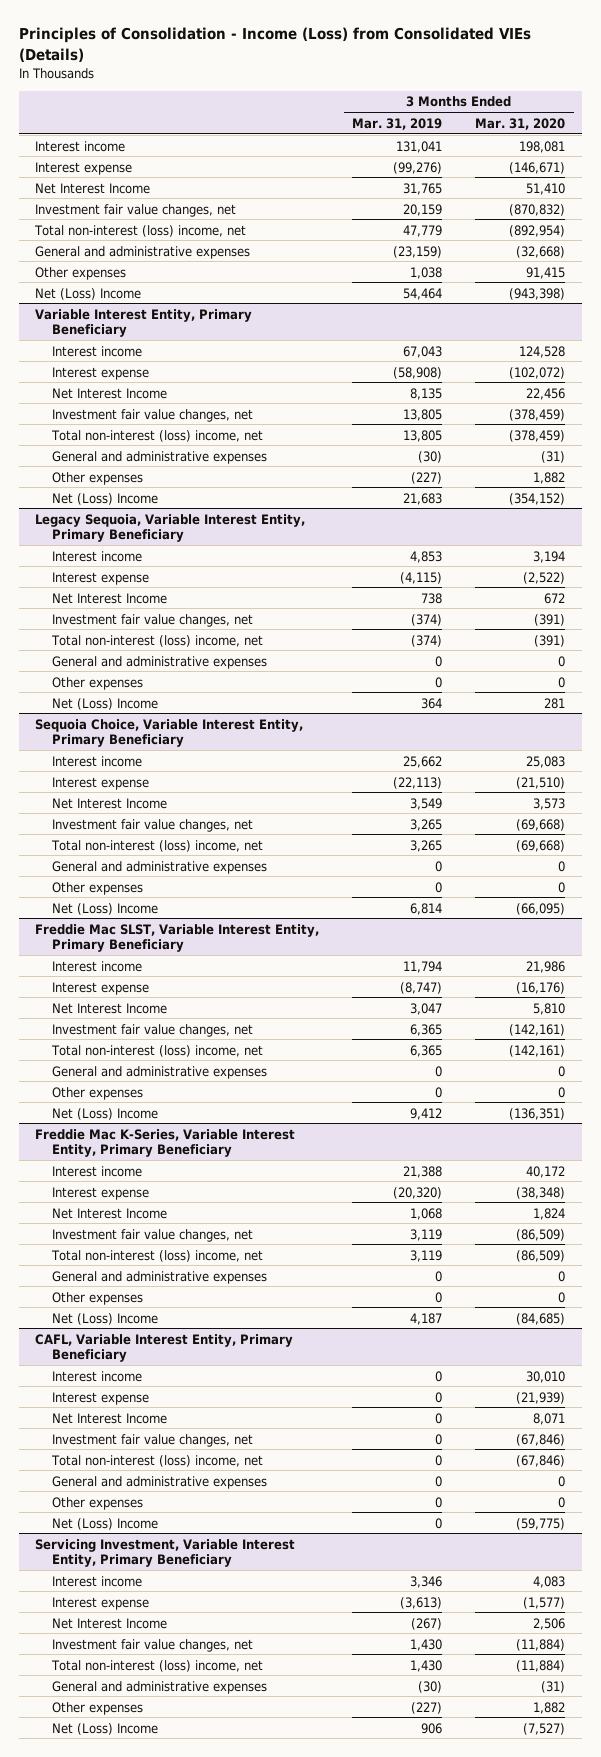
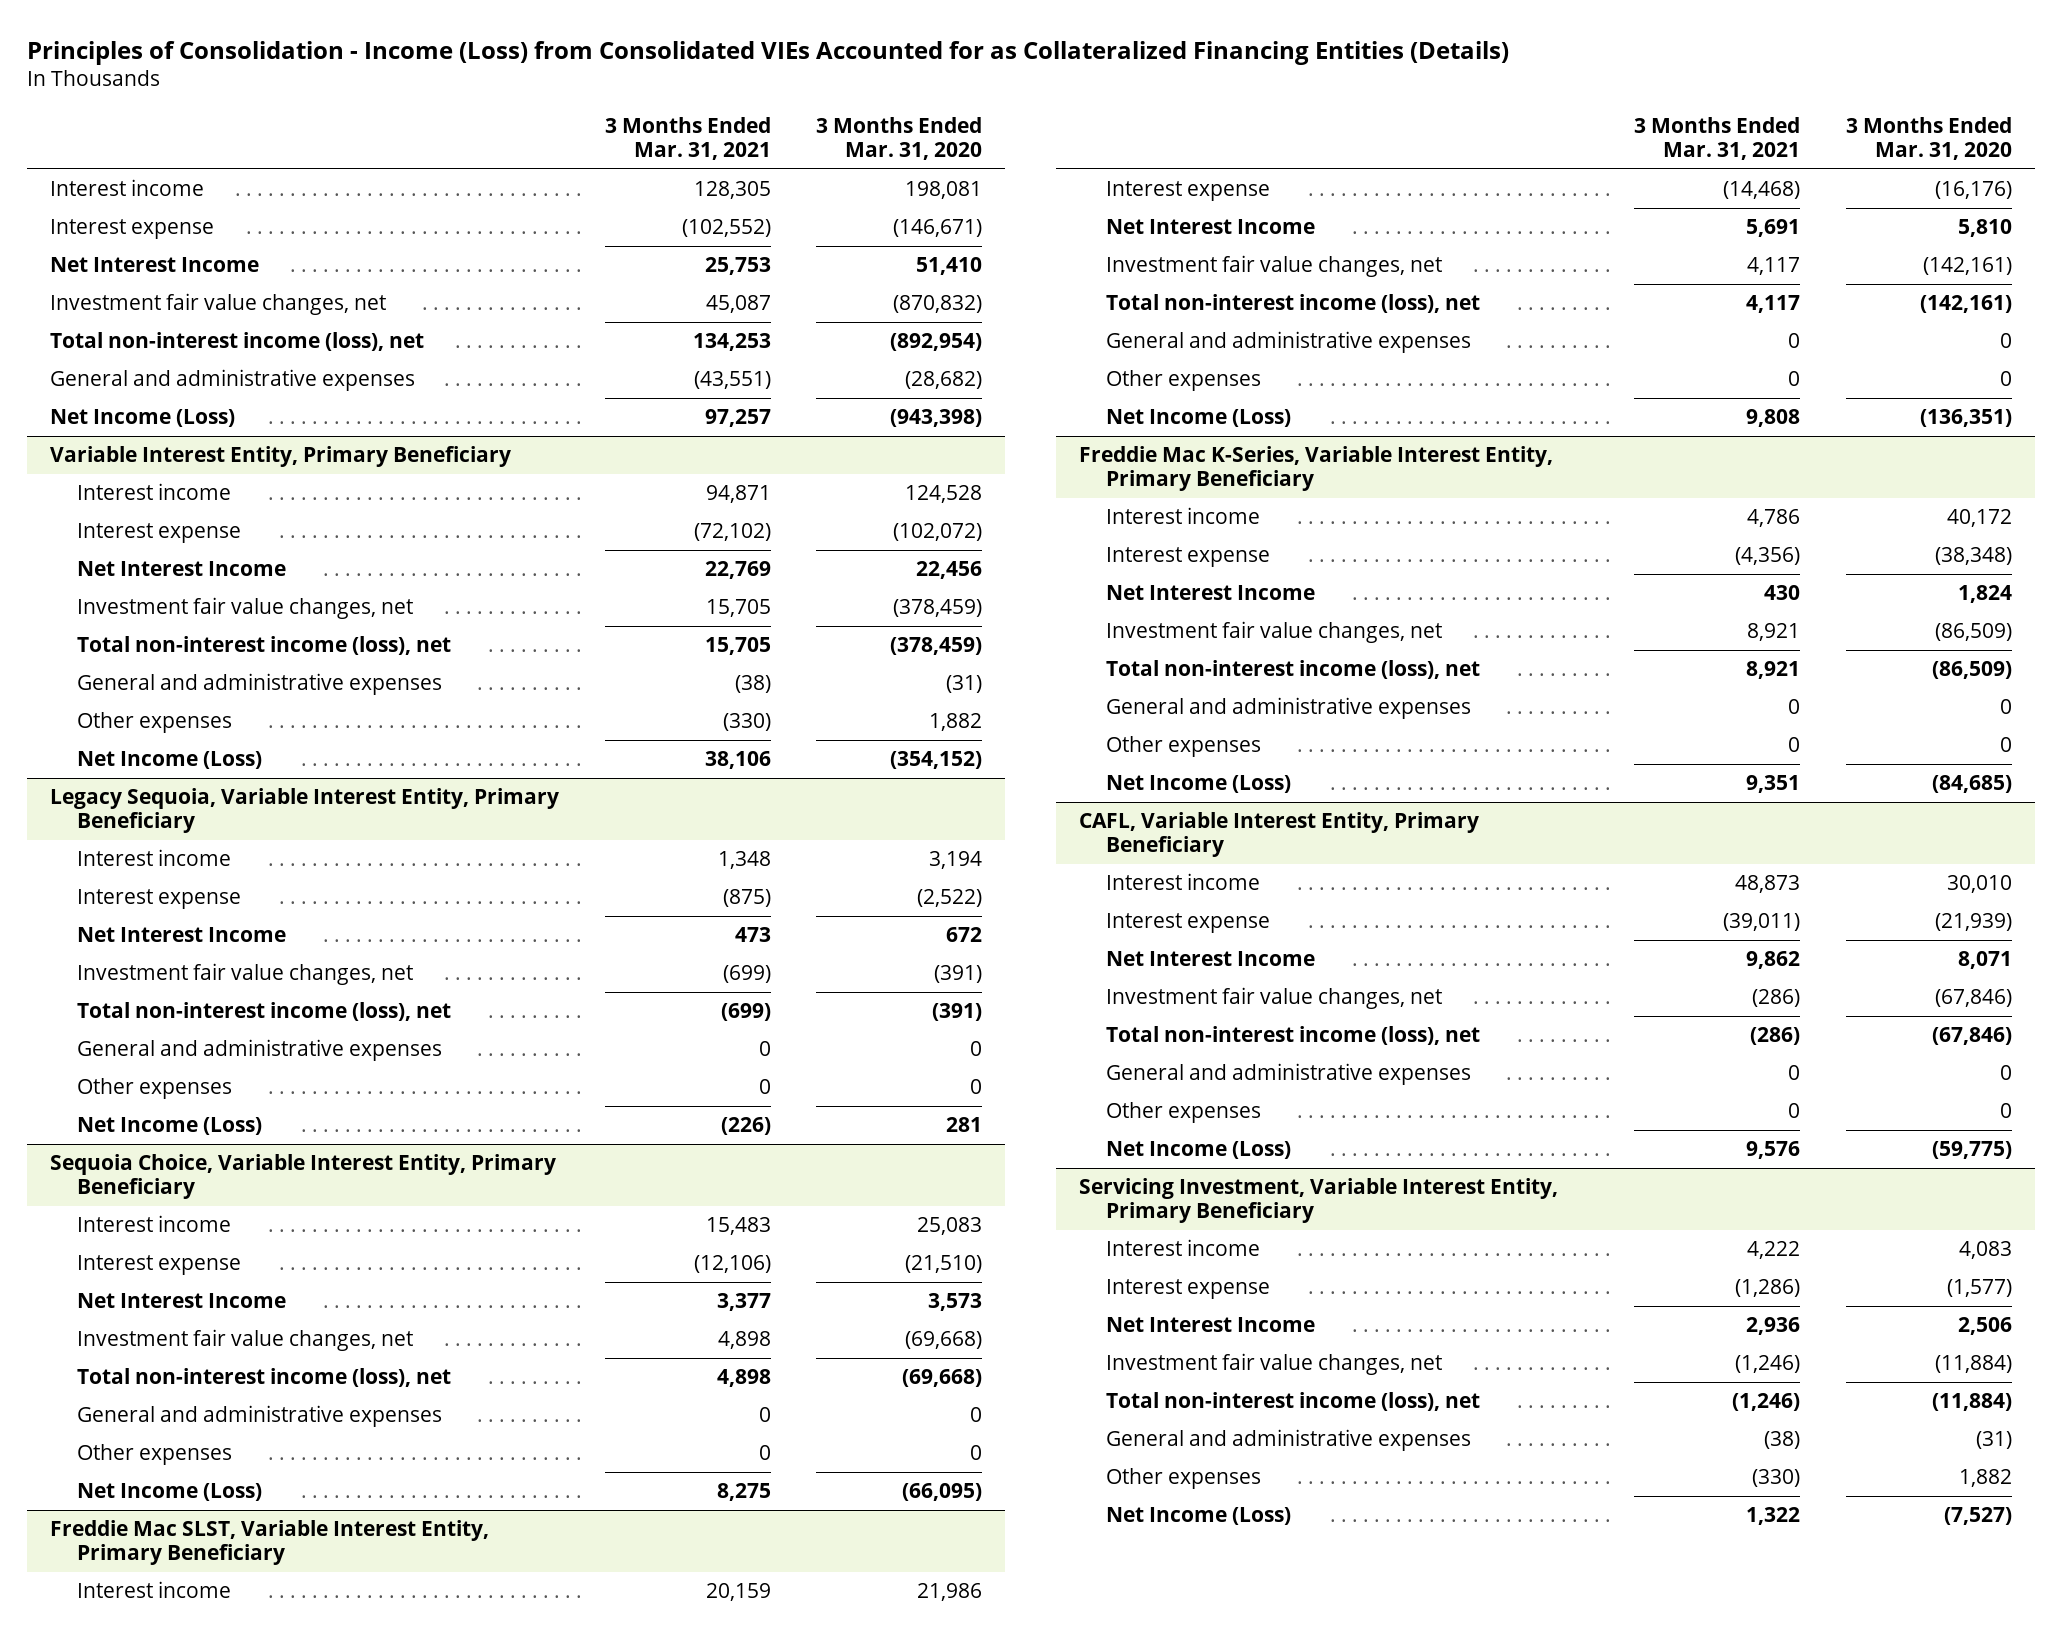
- Principles of Consolidation - Income (Loss) from Consolidated VIEs (Details)
+ Principles of Consolidation - Income (Loss) from Consolidated VIEs Accounted for as Collateralized Financing Entities (Details)
- | 3 Months Ended Mar. 31, 2019 | 3 Months Ended Mar. 31, 2020
+ | 3 Months Ended Mar. 31, 2021 | 3 Months Ended Mar. 31, 2020
- Total non-interest (loss) income, net | 47,779 | (892,954)
- General and administrative expenses | (23,159) | (32,668)
- Other expenses | 1,038 | 91,415
- Net (Loss) Income | 54,464 | (943,398)
+ Total non-interest income (loss), net | 134,253 | (892,954)
+ General and administrative expenses | (43,551) | (28,682)
+ Net Income (Loss) | 97,257 | (943,398)
@ Variable Interest Entity, Primary Beneficiary
- Total non-interest (loss) income, net | 13,805 | (378,459)
+ Total non-interest income (loss), net | 15,705 | (378,459)
- Net (Loss) Income | 21,683 | (354,152)
+ Net Income (Loss) | 38,106 | (354,152)
@ Legacy Sequoia, Variable Interest Entity, Primary Beneficiary
- Total non-interest (loss) income, net | (374) | (391)
+ Total non-interest income (loss), net | (699) | (391)
- Net (Loss) Income | 364 | 281
+ Net Income (Loss) | (226) | 281
@ Sequoia Choice, Variable Interest Entity, Primary Beneficiary
- Total non-interest (loss) income, net | 3,265 | (69,668)
+ Total non-interest income (loss), net | 4,898 | (69,668)
- Net (Loss) Income | 6,814 | (66,095)
+ Net Income (Loss) | 8,275 | (66,095)
@ Freddie Mac SLST, Variable Interest Entity, Primary Beneficiary
- Total non-interest (loss) income, net | 6,365 | (142,161)
+ Total non-interest income (loss), net | 4,117 | (142,161)
- Net (Loss) Income | 9,412 | (136,351)
+ Net Income (Loss) | 9,808 | (136,351)
@ Freddie Mac K-Series, Variable Interest Entity, Primary Beneficiary
- Total non-interest (loss) income, net | 3,119 | (86,509)
+ Total non-interest income (loss), net | 8,921 | (86,509)
- Net (Loss) Income | 4,187 | (84,685)
+ Net Income (Loss) | 9,351 | (84,685)
@ CAFL, Variable Interest Entity, Primary Beneficiary
- Total non-interest (loss) income, net | 0 | (67,846)
+ Total non-interest income (loss), net | (286) | (67,846)
- Net (Loss) Income | 0 | (59,775)
+ Net Income (Loss) | 9,576 | (59,775)
@ Servicing Investment, Variable Interest Entity, Primary Beneficiary
- Total non-interest (loss) income, net | 1,430 | (11,884)
+ Total non-interest income (loss), net | (1,246) | (11,884)
- Net (Loss) Income | 906 | (7,527)
+ Net Income (Loss) | 1,322 | (7,527)

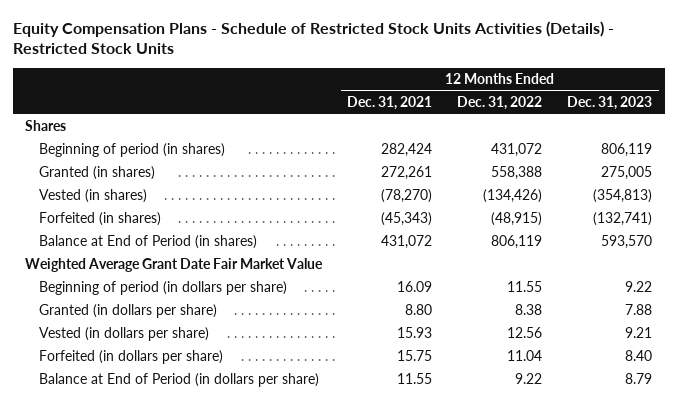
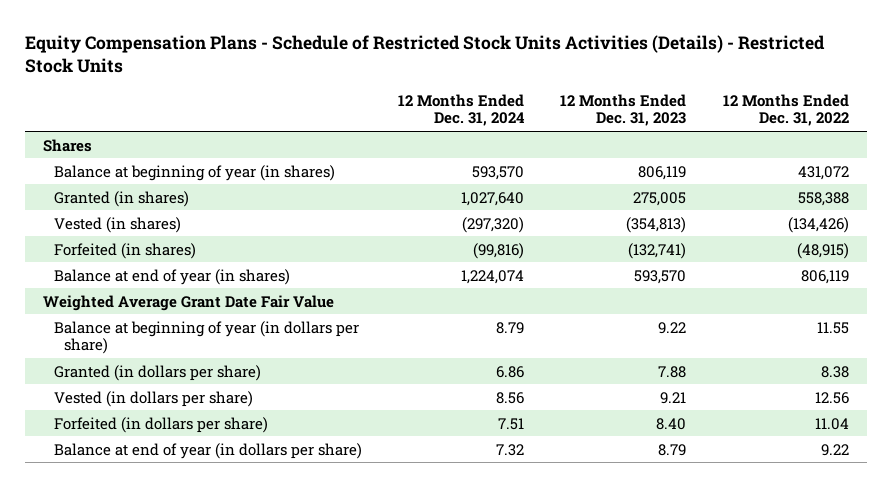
- | 12 Months Ended Dec. 31, 2021 | 12 Months Ended Dec. 31, 2022 | 12 Months Ended Dec. 31, 2023
+ | 12 Months Ended Dec. 31, 2024 | 12 Months Ended Dec. 31, 2023 | 12 Months Ended Dec. 31, 2022
- Beginning of period (in shares) | 282,424 | 431,072 | 806,119
+ Balance at beginning of year (in shares) | 593,570 | 806,119 | 431,072
- Balance at End of Period (in shares) | 431,072 | 806,119 | 593,570
- Weighted Average Grant Date Fair Market Value
- Beginning of period (in dollars per share) | 16.09 | 11.55 | 9.22
+ Balance at end of year (in shares) | 1,224,074 | 593,570 | 806,119
+ Weighted Average Grant Date Fair Value
+ Balance at beginning of year (in dollars per share) | 8.79 | 9.22 | 11.55
- Balance at End of Period (in dollars per share) | 11.55 | 9.22 | 8.79
+ Balance at end of year (in dollars per share) | 7.32 | 8.79 | 9.22

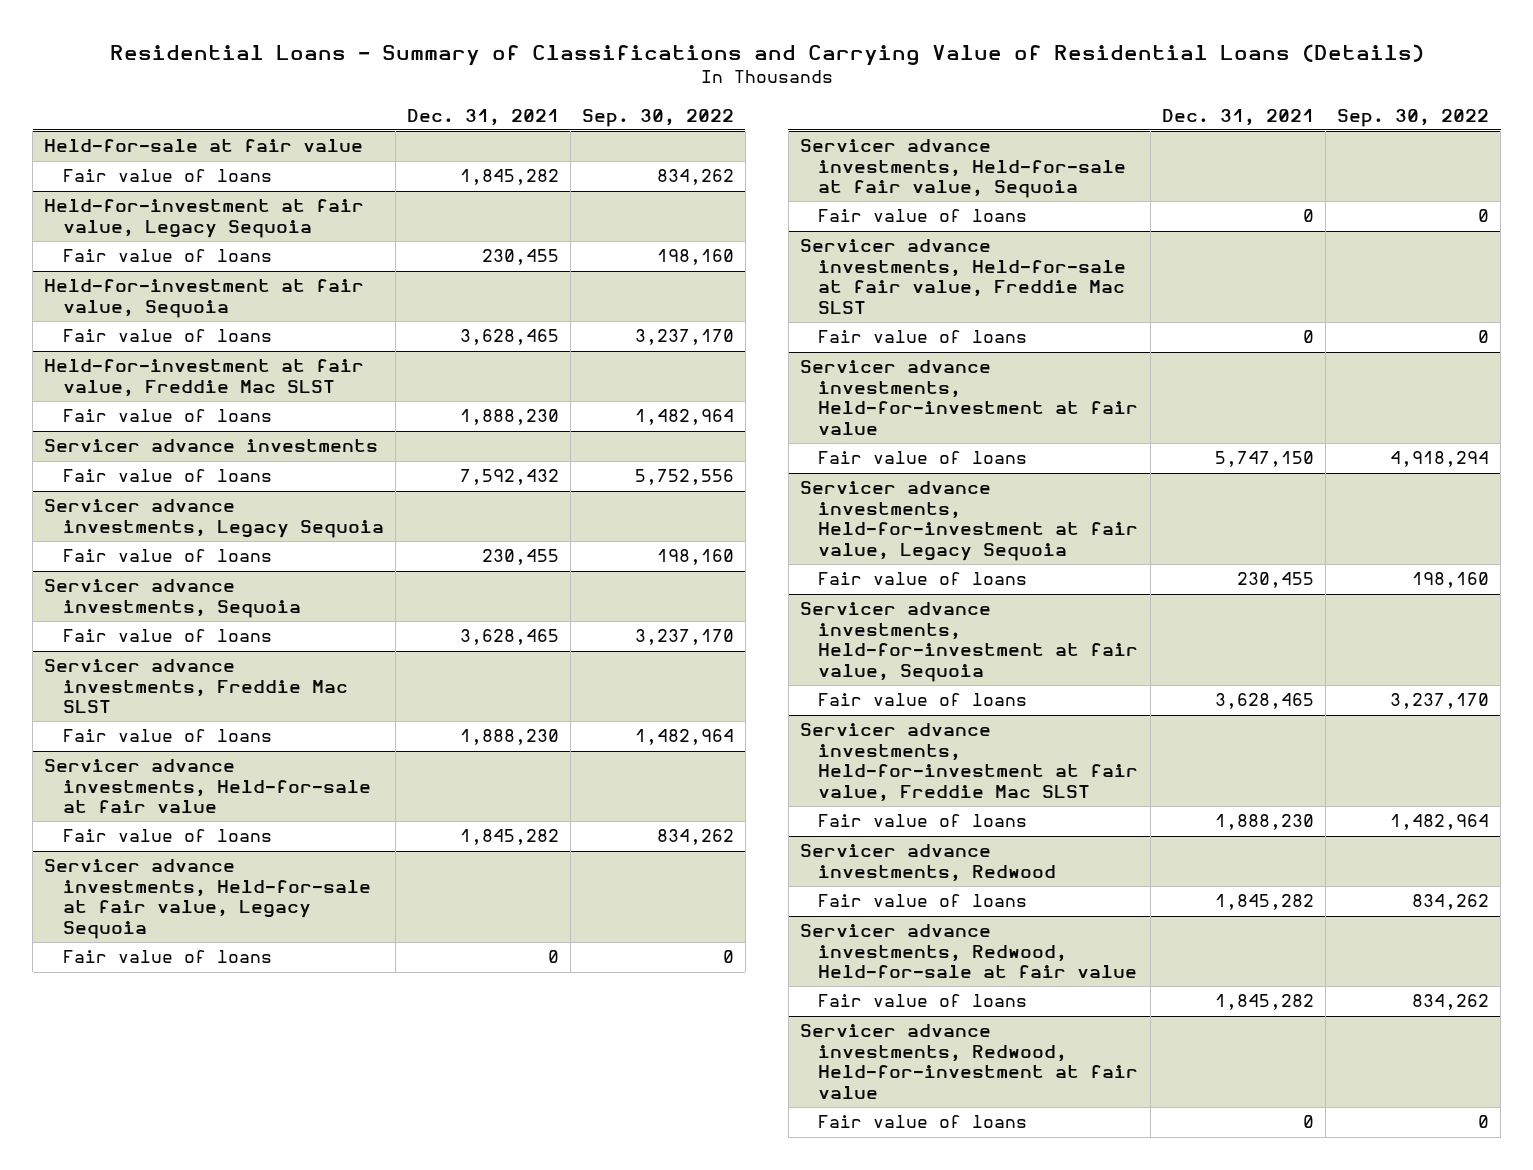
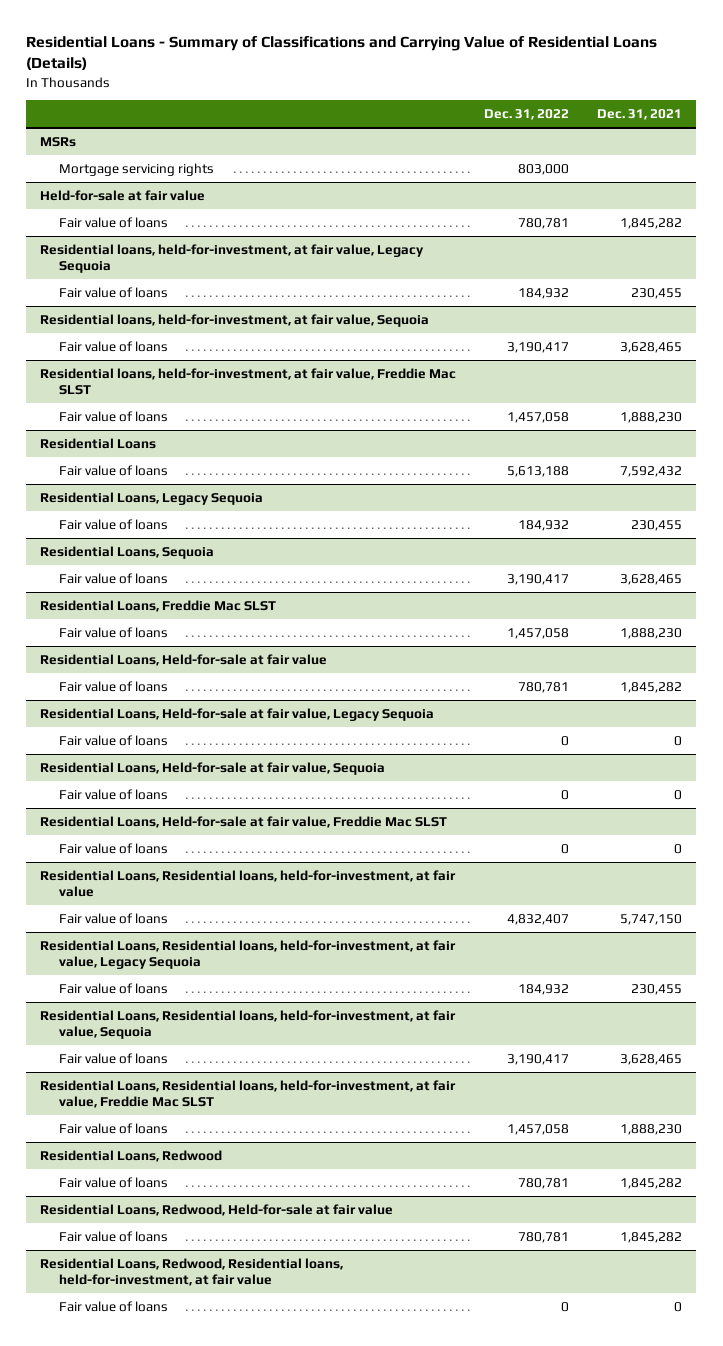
- | Dec. 31, 2021 | Sep. 30, 2022
+ | Dec. 31, 2022 | Dec. 31, 2021
+ MSRs
+ Mortgage servicing rights | 803,000 |
- Held-for-investment at fair value, Legacy Sequoia
+ Residential loans, held-for-investment, at fair value, Legacy Sequoia
- Held-for-investment at fair value, Sequoia
+ Residential loans, held-for-investment, at fair value, Sequoia
- Held-for-investment at fair value, Freddie Mac SLST
+ Residential loans, held-for-investment, at fair value, Freddie Mac SLST
- Servicer advance investments
+ Residential Loans
- Servicer advance investments, Legacy Sequoia
+ Residential Loans, Legacy Sequoia
- Servicer advance investments, Sequoia
+ Residential Loans, Sequoia
- Servicer advance investments, Freddie Mac SLST
+ Residential Loans, Freddie Mac SLST
- Servicer advance investments, Held-for-sale at fair value
+ Residential Loans, Held-for-sale at fair value
- Servicer advance investments, Held-for-sale at fair value, Legacy Sequoia
+ Residential Loans, Held-for-sale at fair value, Legacy Sequoia
- Servicer advance investments, Held-for-sale at fair value, Sequoia
+ Residential Loans, Held-for-sale at fair value, Sequoia
- Servicer advance investments, Held-for-sale at fair value, Freddie Mac SLST
+ Residential Loans, Held-for-sale at fair value, Freddie Mac SLST
- Servicer advance investments, Held-for-investment at fair value
+ Residential Loans, Residential loans, held-for-investment, at fair value
- Servicer advance investments, Held-for-investment at fair value, Legacy Sequoia
+ Residential Loans, Residential loans, held-for-investment, at fair value, Legacy Sequoia
- Servicer advance investments, Held-for-investment at fair value, Sequoia
+ Residential Loans, Residential loans, held-for-investment, at fair value, Sequoia
- Servicer advance investments, Held-for-investment at fair value, Freddie Mac SLST
+ Residential Loans, Residential loans, held-for-investment, at fair value, Freddie Mac SLST
- Servicer advance investments, Redwood
+ Residential Loans, Redwood
- Servicer advance investments, Redwood, Held-for-sale at fair value
+ Residential Loans, Redwood, Held-for-sale at fair value
- Servicer advance investments, Redwood, Held-for-investment at fair value
+ Residential Loans, Redwood, Residential loans, held-for-investment, at fair value

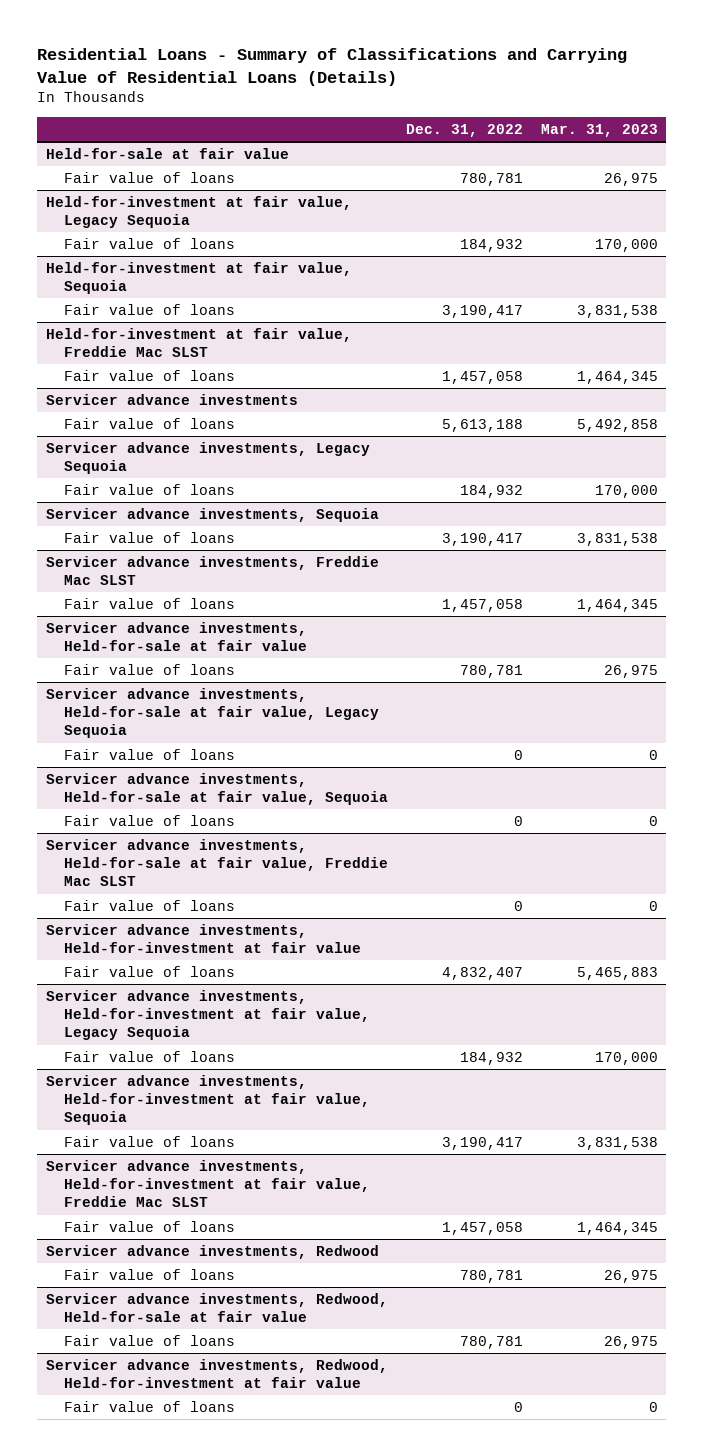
- | Dec. 31, 2022 | Dec. 31, 2021
+ | Dec. 31, 2022 | Mar. 31, 2023
- MSRs
- Mortgage servicing rights | 803,000 |
- Residential loans, held-for-investment, at fair value, Legacy Sequoia
+ Held-for-investment at fair value, Legacy Sequoia
- Residential loans, held-for-investment, at fair value, Sequoia
+ Held-for-investment at fair value, Sequoia
- Residential loans, held-for-investment, at fair value, Freddie Mac SLST
+ Held-for-investment at fair value, Freddie Mac SLST
- Residential Loans
+ Servicer advance investments
- Residential Loans, Legacy Sequoia
+ Servicer advance investments, Legacy Sequoia
- Residential Loans, Sequoia
+ Servicer advance investments, Sequoia
- Residential Loans, Freddie Mac SLST
+ Servicer advance investments, Freddie Mac SLST
- Residential Loans, Held-for-sale at fair value
+ Servicer advance investments, Held-for-sale at fair value
- Residential Loans, Held-for-sale at fair value, Legacy Sequoia
+ Servicer advance investments, Held-for-sale at fair value, Legacy Sequoia
- Residential Loans, Held-for-sale at fair value, Sequoia
+ Servicer advance investments, Held-for-sale at fair value, Sequoia
- Residential Loans, Held-for-sale at fair value, Freddie Mac SLST
+ Servicer advance investments, Held-for-sale at fair value, Freddie Mac SLST
- Residential Loans, Residential loans, held-for-investment, at fair value
+ Servicer advance investments, Held-for-investment at fair value
- Residential Loans, Residential loans, held-for-investment, at fair value, Legacy Sequoia
+ Servicer advance investments, Held-for-investment at fair value, Legacy Sequoia
- Residential Loans, Residential loans, held-for-investment, at fair value, Sequoia
+ Servicer advance investments, Held-for-investment at fair value, Sequoia
- Residential Loans, Residential loans, held-for-investment, at fair value, Freddie Mac SLST
+ Servicer advance investments, Held-for-investment at fair value, Freddie Mac SLST
- Residential Loans, Redwood
+ Servicer advance investments, Redwood
- Residential Loans, Redwood, Held-for-sale at fair value
+ Servicer advance investments, Redwood, Held-for-sale at fair value
- Residential Loans, Redwood, Residential loans, held-for-investment, at fair value
+ Servicer advance investments, Redwood, Held-for-investment at fair value

